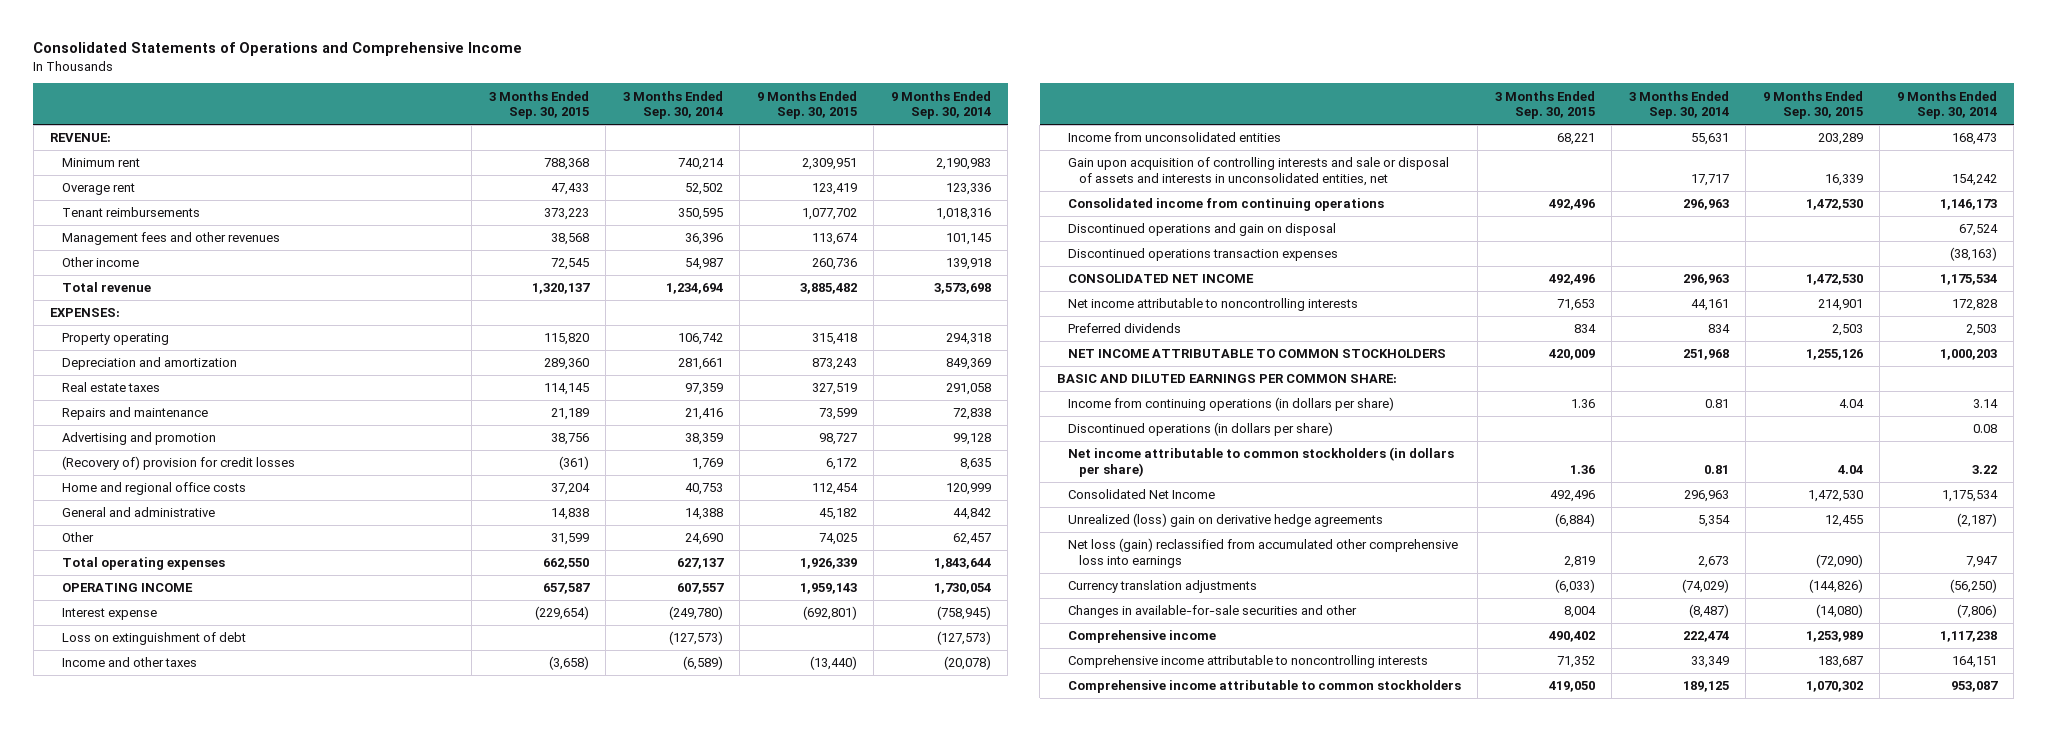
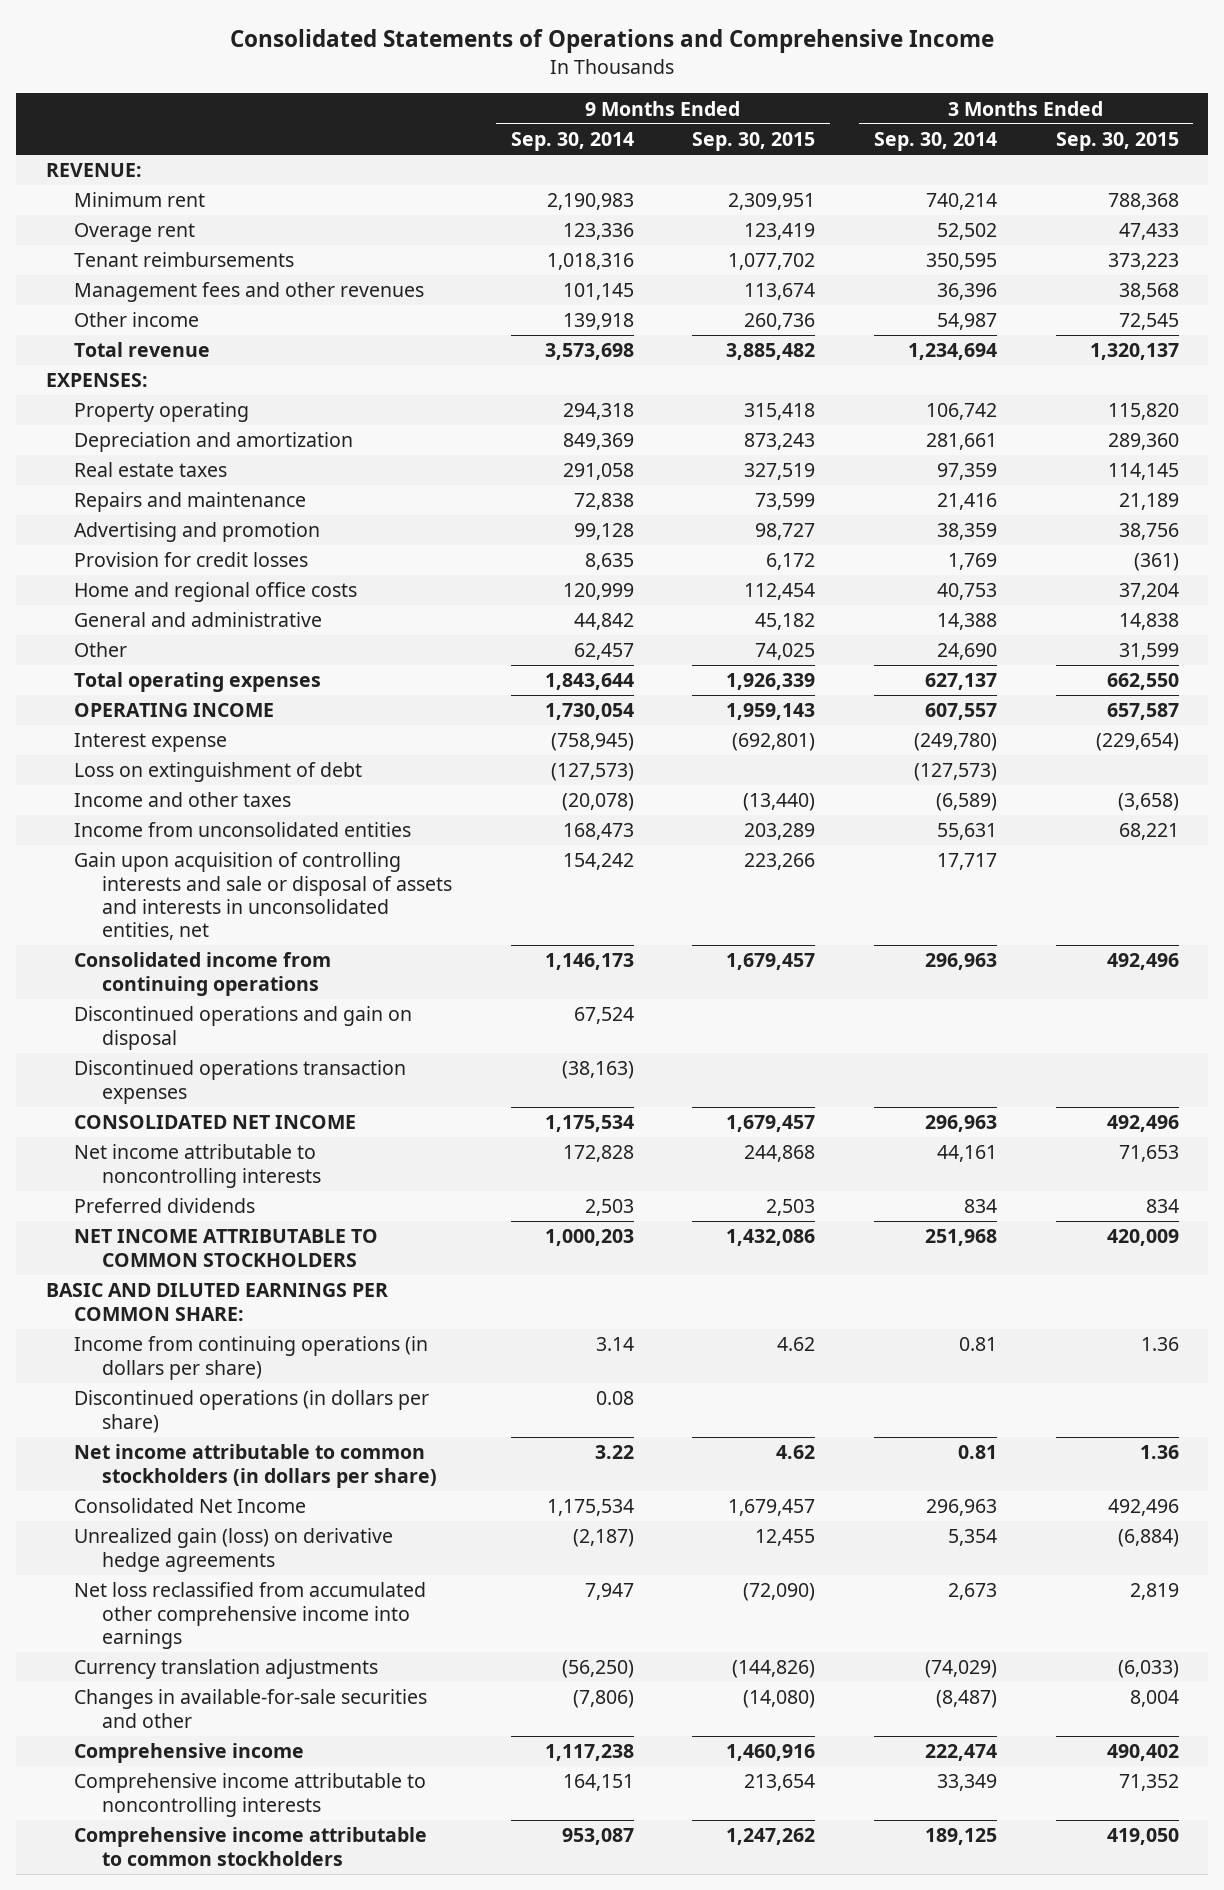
- | 3 Months Ended Sep. 30, 2015 | 3 Months Ended Sep. 30, 2014 | 9 Months Ended Sep. 30, 2015 | 9 Months Ended Sep. 30, 2014
+ | 9 Months Ended Sep. 30, 2014 | 9 Months Ended Sep. 30, 2015 | 3 Months Ended Sep. 30, 2014 | 3 Months Ended Sep. 30, 2015
- (Recovery of) provision for credit losses | (361) | 1,769 | 6,172 | 8,635
+ Provision for credit losses | 8,635 | 6,172 | 1,769 | (361)
- Gain upon acquisition of controlling interests and sale or disposal of assets and interests in unconsolidated entities, net | | 17,717 | 16,339 | 154,242
- Consolidated income from continuing operations | 492,496 | 296,963 | 1,472,530 | 1,146,173
+ Gain upon acquisition of controlling interests and sale or disposal of assets and interests in unconsolidated entities, net | 154,242 | 223,266 | 17,717 |
+ Consolidated income from continuing operations | 1,146,173 | 1,679,457 | 296,963 | 492,496
- CONSOLIDATED NET INCOME | 492,496 | 296,963 | 1,472,530 | 1,175,534
- Net income attributable to noncontrolling interests | 71,653 | 44,161 | 214,901 | 172,828
+ CONSOLIDATED NET INCOME | 1,175,534 | 1,679,457 | 296,963 | 492,496
+ Net income attributable to noncontrolling interests | 172,828 | 244,868 | 44,161 | 71,653
- NET INCOME ATTRIBUTABLE TO COMMON STOCKHOLDERS | 420,009 | 251,968 | 1,255,126 | 1,000,203
+ NET INCOME ATTRIBUTABLE TO COMMON STOCKHOLDERS | 1,000,203 | 1,432,086 | 251,968 | 420,009
- Income from continuing operations (in dollars per share) | 1.36 | 0.81 | 4.04 | 3.14
+ Income from continuing operations (in dollars per share) | 3.14 | 4.62 | 0.81 | 1.36
- Net income attributable to common stockholders (in dollars per share) | 1.36 | 0.81 | 4.04 | 3.22
- Consolidated Net Income | 492,496 | 296,963 | 1,472,530 | 1,175,534
- Unrealized (loss) gain on derivative hedge agreements | (6,884) | 5,354 | 12,455 | (2,187)
- Net loss (gain) reclassified from accumulated other comprehensive loss into earnings | 2,819 | 2,673 | (72,090) | 7,947
+ Net income attributable to common stockholders (in dollars per share) | 3.22 | 4.62 | 0.81 | 1.36
+ Consolidated Net Income | 1,175,534 | 1,679,457 | 296,963 | 492,496
+ Unrealized gain (loss) on derivative hedge agreements | (2,187) | 12,455 | 5,354 | (6,884)
+ Net loss reclassified from accumulated other comprehensive income into earnings | 7,947 | (72,090) | 2,673 | 2,819
- Comprehensive income | 490,402 | 222,474 | 1,253,989 | 1,117,238
- Comprehensive income attributable to noncontrolling interests | 71,352 | 33,349 | 183,687 | 164,151
- Comprehensive income attributable to common stockholders | 419,050 | 189,125 | 1,070,302 | 953,087
+ Comprehensive income | 1,117,238 | 1,460,916 | 222,474 | 490,402
+ Comprehensive income attributable to noncontrolling interests | 164,151 | 213,654 | 33,349 | 71,352
+ Comprehensive income attributable to common stockholders | 953,087 | 1,247,262 | 189,125 | 419,050

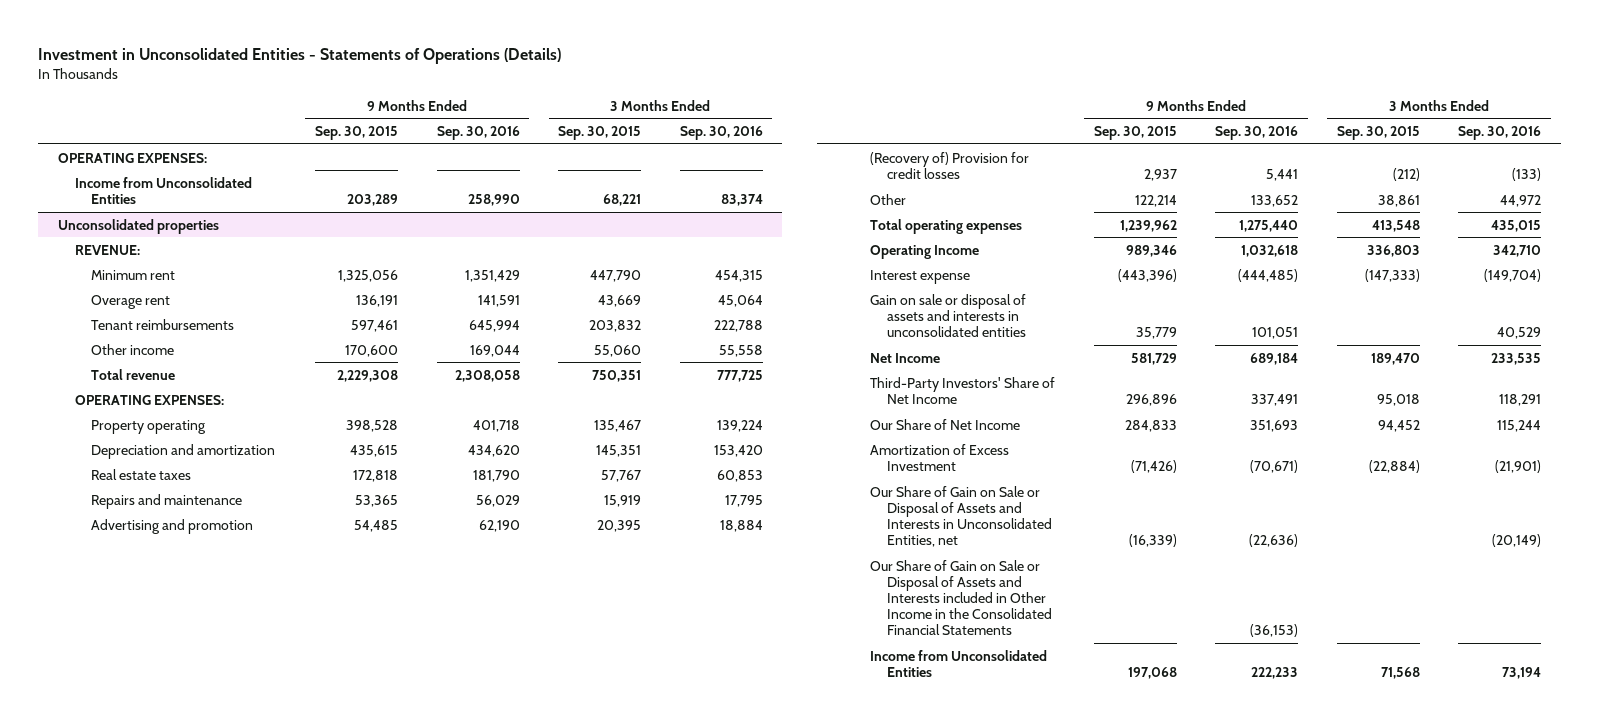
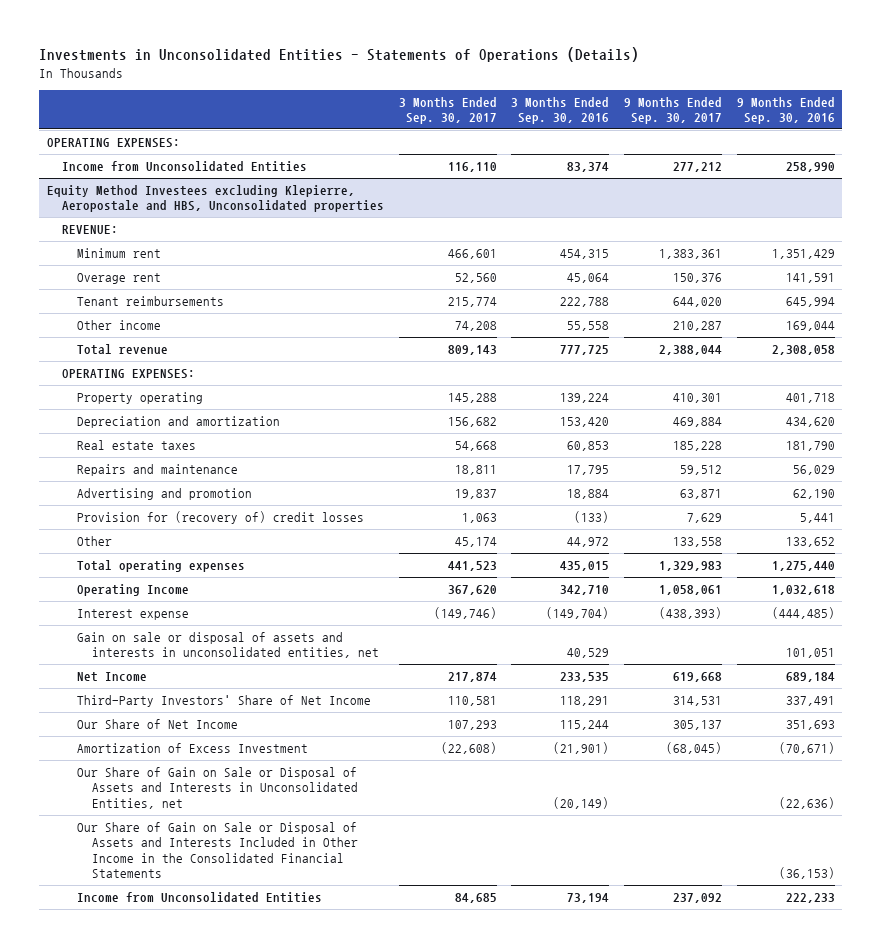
- Investment in Unconsolidated Entities - Statements of Operations (Details)
+ Investments in Unconsolidated Entities - Statements of Operations (Details)
- | 9 Months Ended Sep. 30, 2015 | 9 Months Ended Sep. 30, 2016 | 3 Months Ended Sep. 30, 2015 | 3 Months Ended Sep. 30, 2016
+ | 3 Months Ended Sep. 30, 2017 | 3 Months Ended Sep. 30, 2016 | 9 Months Ended Sep. 30, 2017 | 9 Months Ended Sep. 30, 2016
- Unconsolidated properties
+ Equity Method Investees excluding Klepierre, Aeropostale and HBS, Unconsolidated properties
- (Recovery of) Provision for credit losses | 2,937 | 5,441 | (212) | (133)
+ Provision for (recovery of) credit losses | 1,063 | (133) | 7,629 | 5,441
- Gain on sale or disposal of assets and interests in unconsolidated entities | 35,779 | 101,051 | | 40,529
+ Gain on sale or disposal of assets and interests in unconsolidated entities, net | | 40,529 | | 101,051
- Our Share of Gain on Sale or Disposal of Assets and Interests included in Other Income in the Consolidated Financial Statements | | (36,153) | |
+ Our Share of Gain on Sale or Disposal of Assets and Interests Included in Other Income in the Consolidated Financial Statements | | | | (36,153)

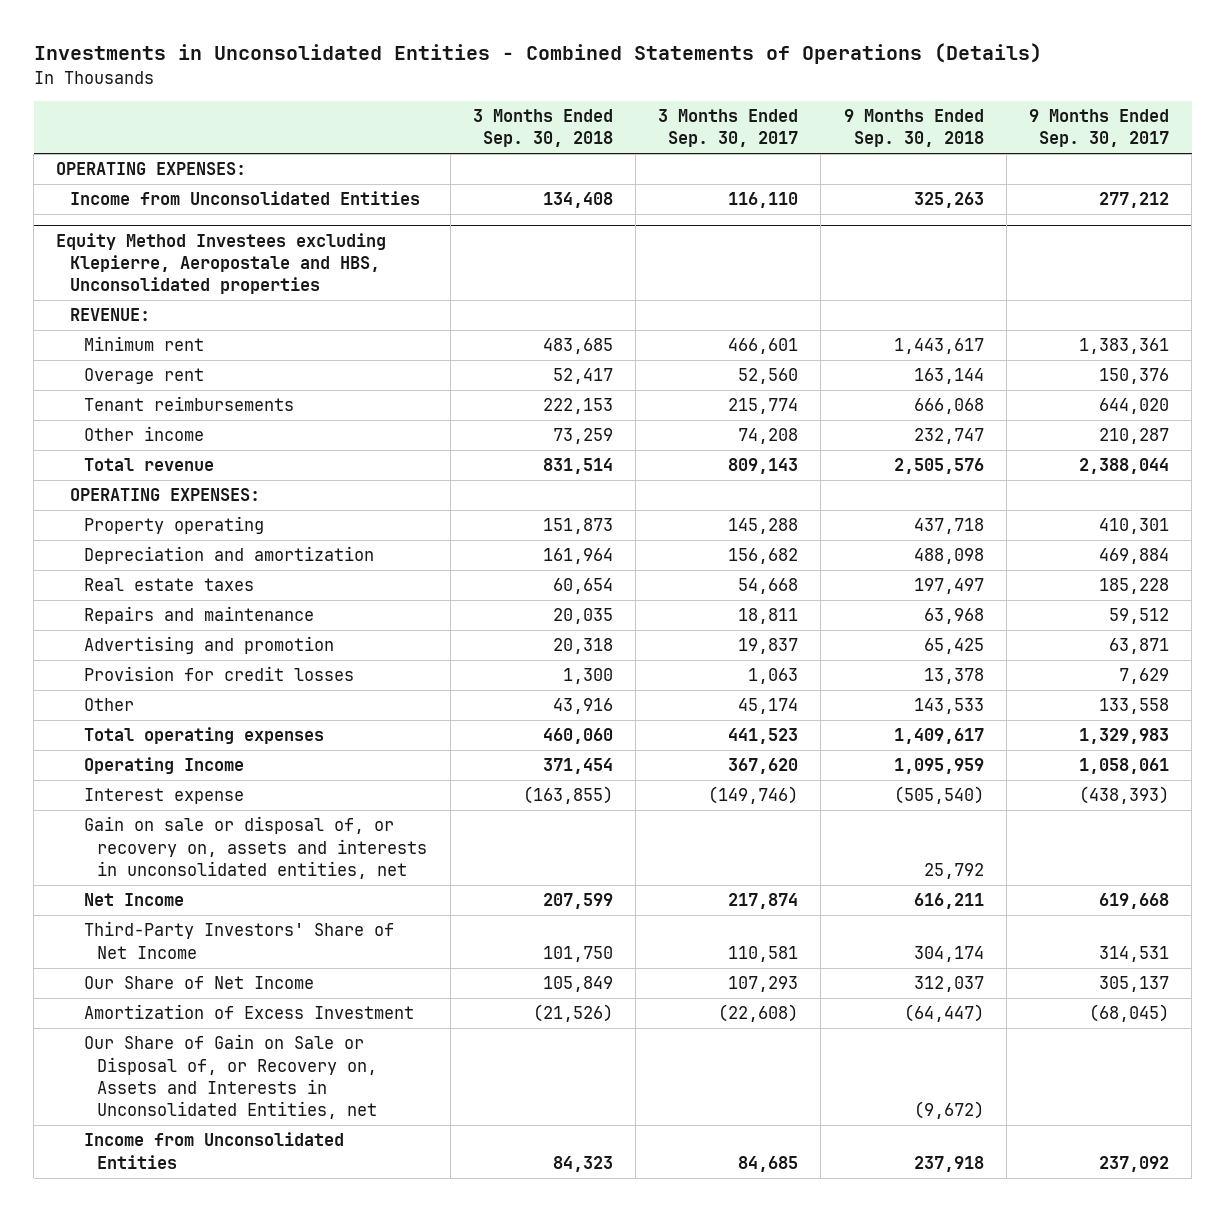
- Investments in Unconsolidated Entities - Statements of Operations (Details)
+ Investments in Unconsolidated Entities - Combined Statements of Operations (Details)
- | 3 Months Ended Sep. 30, 2017 | 3 Months Ended Sep. 30, 2016 | 9 Months Ended Sep. 30, 2017 | 9 Months Ended Sep. 30, 2016
+ | 3 Months Ended Sep. 30, 2018 | 3 Months Ended Sep. 30, 2017 | 9 Months Ended Sep. 30, 2018 | 9 Months Ended Sep. 30, 2017
@ Equity Method Investees excluding Klepierre, Aeropostale and HBS, Unconsolidated properties
- Provision for (recovery of) credit losses | 1,063 | (133) | 7,629 | 5,441
+ Provision for credit losses | 1,300 | 1,063 | 13,378 | 7,629
- Gain on sale or disposal of assets and interests in unconsolidated entities, net | | 40,529 | | 101,051
+ Gain on sale or disposal of, or recovery on, assets and interests in unconsolidated entities, net | | | 25,792 |
- Our Share of Gain on Sale or Disposal of Assets and Interests in Unconsolidated Entities, net | | (20,149) | | (22,636)
- Our Share of Gain on Sale or Disposal of Assets and Interests Included in Other Income in the Consolidated Financial Statements | | | | (36,153)
+ Our Share of Gain on Sale or Disposal of, or Recovery on, Assets and Interests in Unconsolidated Entities, net | | | (9,672) |

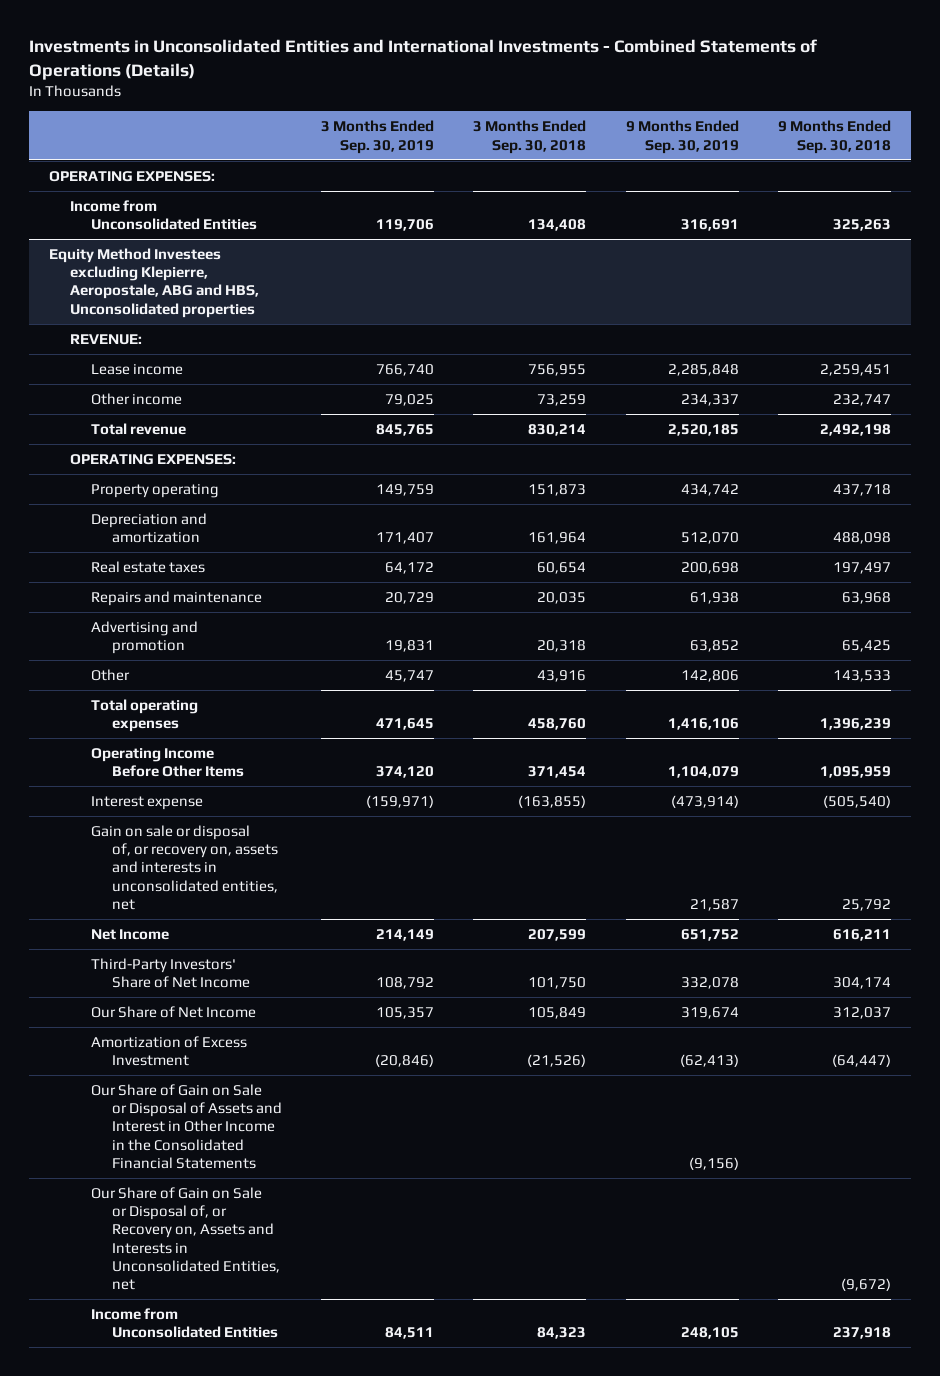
- Investments in Unconsolidated Entities - Combined Statements of Operations (Details)
+ Investments in Unconsolidated Entities and International Investments - Combined Statements of Operations (Details)
- | 3 Months Ended Sep. 30, 2018 | 3 Months Ended Sep. 30, 2017 | 9 Months Ended Sep. 30, 2018 | 9 Months Ended Sep. 30, 2017
+ | 3 Months Ended Sep. 30, 2019 | 3 Months Ended Sep. 30, 2018 | 9 Months Ended Sep. 30, 2019 | 9 Months Ended Sep. 30, 2018
- Equity Method Investees excluding Klepierre, Aeropostale and HBS, Unconsolidated properties
+ Equity Method Investees excluding Klepierre, Aeropostale, ABG and HBS, Unconsolidated properties
- Minimum rent | 483,685 | 466,601 | 1,443,617 | 1,383,361
- Overage rent | 52,417 | 52,560 | 163,144 | 150,376
- Tenant reimbursements | 222,153 | 215,774 | 666,068 | 644,020
+ Lease income | 766,740 | 756,955 | 2,285,848 | 2,259,451
- Total revenue | 831,514 | 809,143 | 2,505,576 | 2,388,044
+ Total revenue | 845,765 | 830,214 | 2,520,185 | 2,492,198
- Provision for credit losses | 1,300 | 1,063 | 13,378 | 7,629
- Total operating expenses | 460,060 | 441,523 | 1,409,617 | 1,329,983
- Operating Income | 371,454 | 367,620 | 1,095,959 | 1,058,061
+ Total operating expenses | 471,645 | 458,760 | 1,416,106 | 1,396,239
+ Operating Income Before Other Items | 374,120 | 371,454 | 1,104,079 | 1,095,959
+ Our Share of Gain on Sale or Disposal of Assets and Interest in Other Income in the Consolidated Financial Statements | | | (9,156) |

